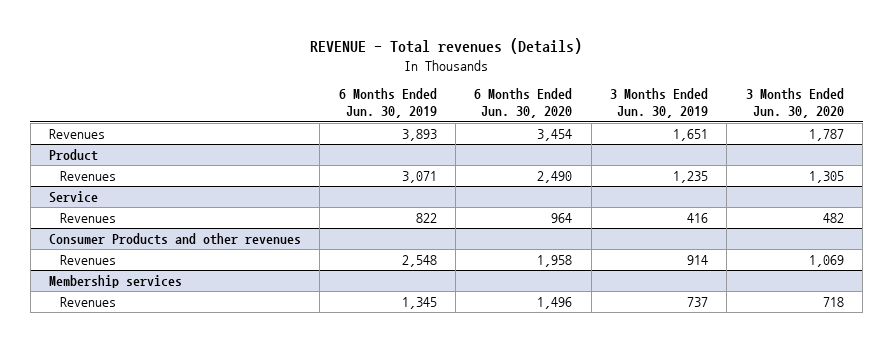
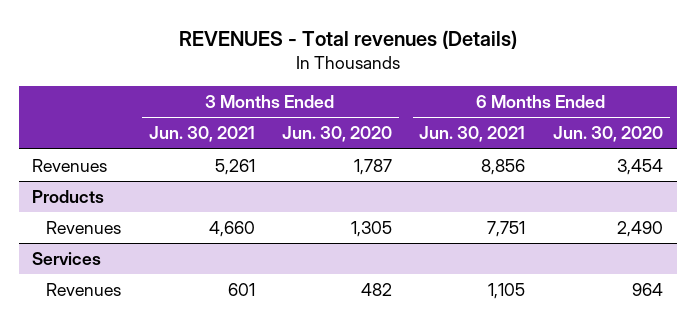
- REVENUE - Total revenues (Details)
+ REVENUES - Total revenues (Details)
- | 6 Months Ended Jun. 30, 2019 | 6 Months Ended Jun. 30, 2020 | 3 Months Ended Jun. 30, 2019 | 3 Months Ended Jun. 30, 2020
+ | 3 Months Ended Jun. 30, 2021 | 3 Months Ended Jun. 30, 2020 | 6 Months Ended Jun. 30, 2021 | 6 Months Ended Jun. 30, 2020
- Product
+ Products
- Service
+ Services
- Consumer Products and other revenues
- Revenues | 2,548 | 1,958 | 914 | 1,069
- Membership services
- Revenues | 1,345 | 1,496 | 737 | 718

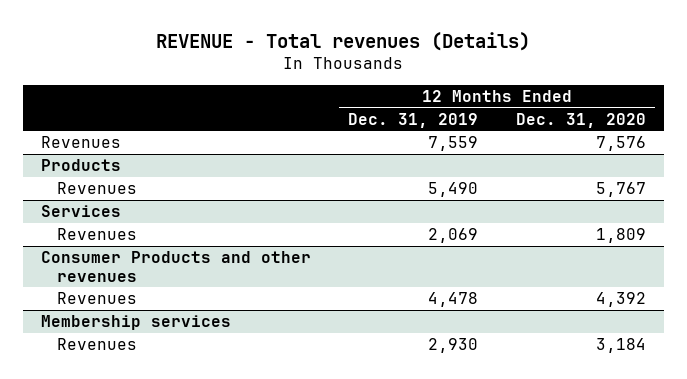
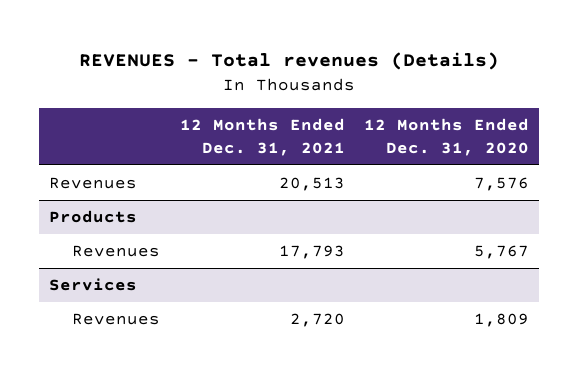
- REVENUE - Total revenues (Details)
+ REVENUES - Total revenues (Details)
- | 12 Months Ended Dec. 31, 2019 | 12 Months Ended Dec. 31, 2020
+ | 12 Months Ended Dec. 31, 2021 | 12 Months Ended Dec. 31, 2020
- Consumer Products and other revenues
- Revenues | 4,478 | 4,392
- Membership services
- Revenues | 2,930 | 3,184

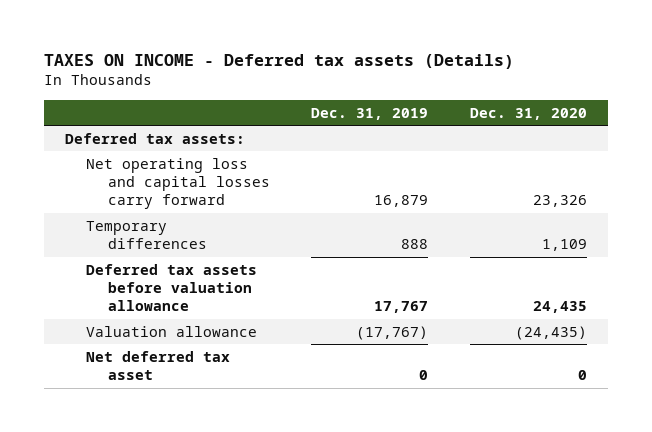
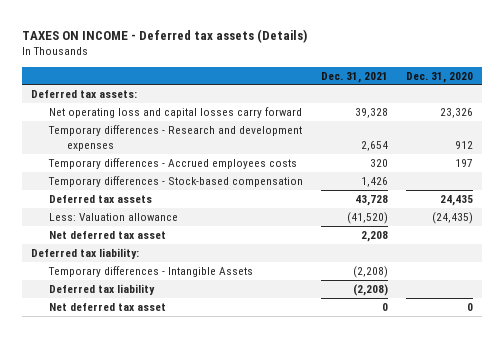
- | Dec. 31, 2019 | Dec. 31, 2020
+ | Dec. 31, 2021 | Dec. 31, 2020
- Temporary differences | 888 | 1,109
- Deferred tax assets before valuation allowance | 17,767 | 24,435
- Valuation allowance | (17,767) | (24,435)
+ Temporary differences - Research and development expenses | 2,654 | 912
+ Temporary differences - Accrued employees costs | 320 | 197
+ Temporary differences - Stock-based compensation | 1,426 |
+ Deferred tax assets | 43,728 | 24,435
+ Less: Valuation allowance | (41,520) | (24,435)
+ Net deferred tax asset | 2,208 |
+ Deferred tax liability:
+ Temporary differences - Intangible Assets | (2,208) |
+ Deferred tax liability | (2,208) |

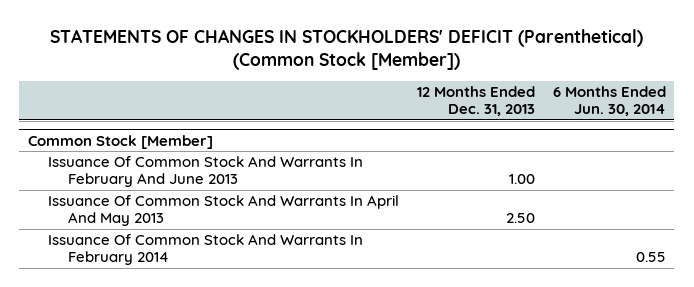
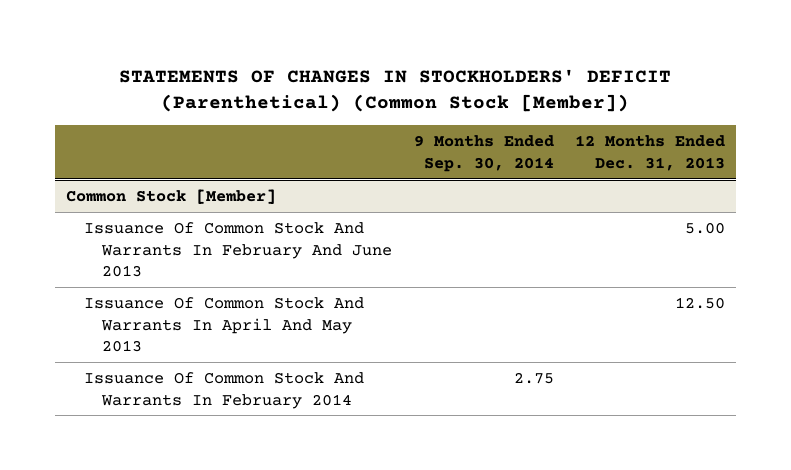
- | 12 Months Ended Dec. 31, 2013 | 6 Months Ended Jun. 30, 2014
+ | 9 Months Ended Sep. 30, 2014 | 12 Months Ended Dec. 31, 2013
@ Common Stock [Member]
- Issuance Of Common Stock And Warrants In February And June 2013 | 1.00 |
- Issuance Of Common Stock And Warrants In April And May 2013 | 2.50 |
+ Issuance Of Common Stock And Warrants In February And June 2013 | | 5.00
+ Issuance Of Common Stock And Warrants In April And May 2013 | | 12.50

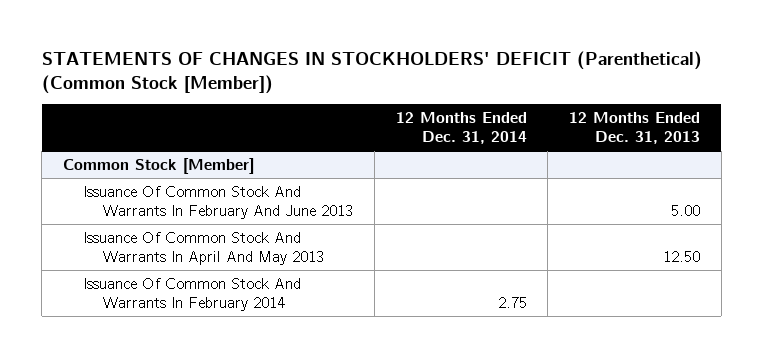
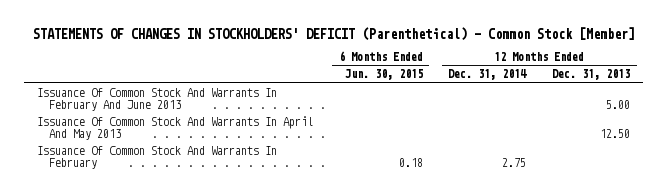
- STATEMENTS OF CHANGES IN STOCKHOLDERS' DEFICIT (Parenthetical) (Common Stock [Member])
+ STATEMENTS OF CHANGES IN STOCKHOLDERS' DEFICIT (Parenthetical) - Common Stock [Member]
- | 12 Months Ended Dec. 31, 2014 | 12 Months Ended Dec. 31, 2013
+ | 6 Months Ended Jun. 30, 2015 | 12 Months Ended Dec. 31, 2014 | 12 Months Ended Dec. 31, 2013
- Common Stock [Member]
- Issuance Of Common Stock And Warrants In February 2014 | 2.75 |
+ Issuance Of Common Stock And Warrants In February | 0.18 | 2.75 |

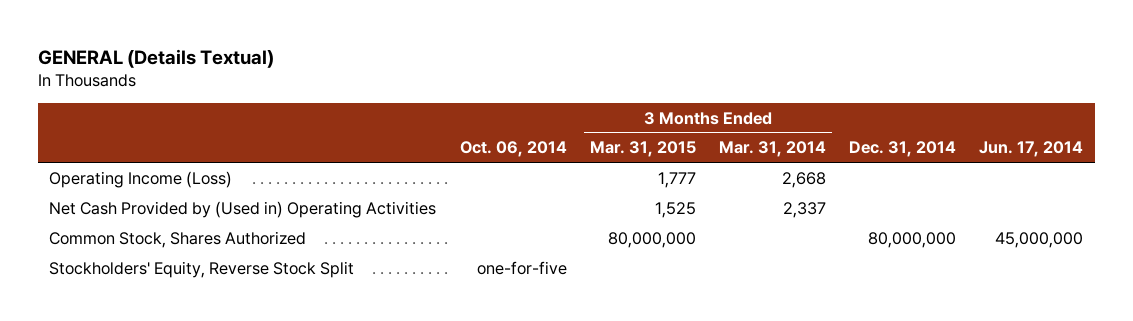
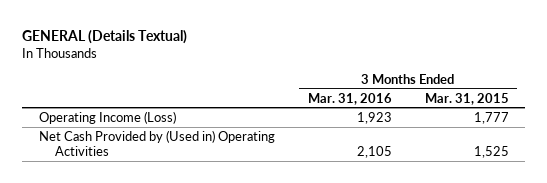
- | Oct. 06, 2014 | 3 Months Ended Mar. 31, 2015 | 3 Months Ended Mar. 31, 2014 | Dec. 31, 2014 | Jun. 17, 2014
+ | 3 Months Ended Mar. 31, 2016 | 3 Months Ended Mar. 31, 2015
- Common Stock, Shares Authorized | | 80,000,000 | | 80,000,000 | 45,000,000
- Stockholders' Equity, Reverse Stock Split | one-for-five | | | |

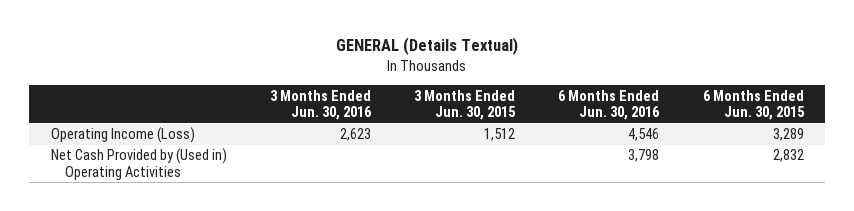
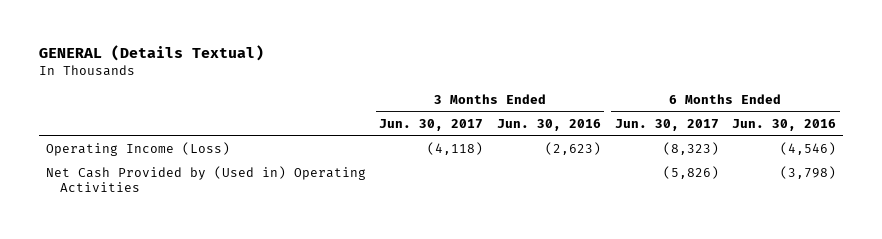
- | 3 Months Ended Jun. 30, 2016 | 3 Months Ended Jun. 30, 2015 | 6 Months Ended Jun. 30, 2016 | 6 Months Ended Jun. 30, 2015
+ | 3 Months Ended Jun. 30, 2017 | 3 Months Ended Jun. 30, 2016 | 6 Months Ended Jun. 30, 2017 | 6 Months Ended Jun. 30, 2016
- Operating Income (Loss) | 2,623 | 1,512 | 4,546 | 3,289
- Net Cash Provided by (Used in) Operating Activities | | | 3,798 | 2,832
+ Operating Income (Loss) | (4,118) | (2,623) | (8,323) | (4,546)
+ Net Cash Provided by (Used in) Operating Activities | | | (5,826) | (3,798)

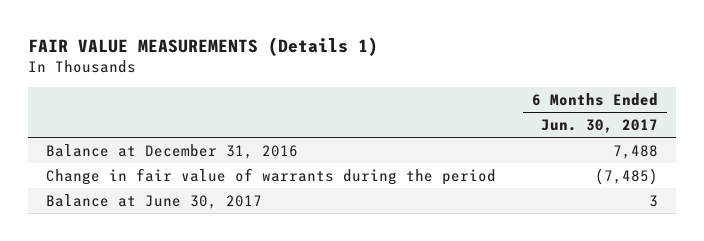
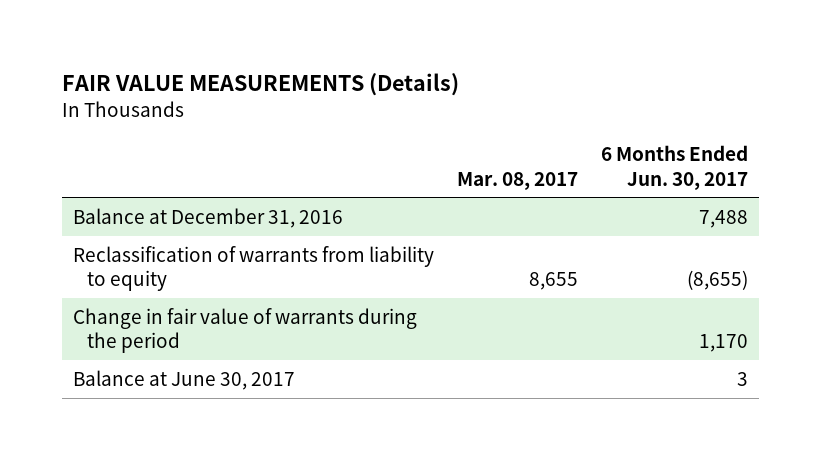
- FAIR VALUE MEASUREMENTS (Details 1)
+ FAIR VALUE MEASUREMENTS (Details)
- | 6 Months Ended Jun. 30, 2017
+ | Mar. 08, 2017 | 6 Months Ended Jun. 30, 2017
- Change in fair value of warrants during the period | (7,485)
+ Reclassification of warrants from liability to equity | 8,655 | (8,655)
+ Change in fair value of warrants during the period | | 1,170

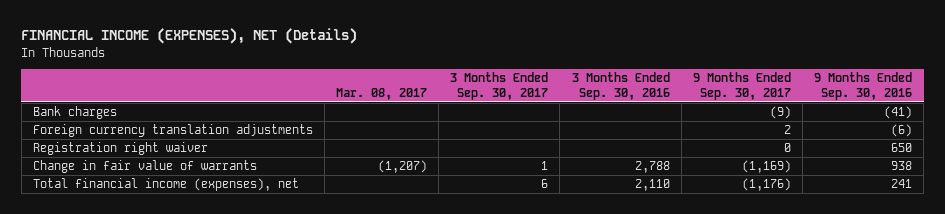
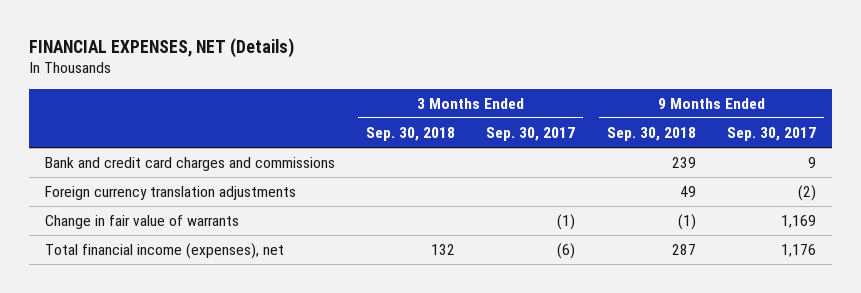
- FINANCIAL INCOME (EXPENSES), NET (Details)
+ FINANCIAL EXPENSES, NET (Details)
- | Mar. 08, 2017 | 3 Months Ended Sep. 30, 2017 | 3 Months Ended Sep. 30, 2016 | 9 Months Ended Sep. 30, 2017 | 9 Months Ended Sep. 30, 2016
+ | 3 Months Ended Sep. 30, 2018 | 3 Months Ended Sep. 30, 2017 | 9 Months Ended Sep. 30, 2018 | 9 Months Ended Sep. 30, 2017
- Bank charges | | | | (9) | (41)
- Foreign currency translation adjustments | | | | 2 | (6)
- Registration right waiver | | | | 0 | 650
- Change in fair value of warrants | (1,207) | 1 | 2,788 | (1,169) | 938
- Total financial income (expenses), net | | 6 | 2,110 | (1,176) | 241
+ Bank and credit card charges and commissions | | | 239 | 9
+ Foreign currency translation adjustments | | | 49 | (2)
+ Change in fair value of warrants | | (1) | (1) | 1,169
+ Total financial income (expenses), net | 132 | (6) | 287 | 1,176

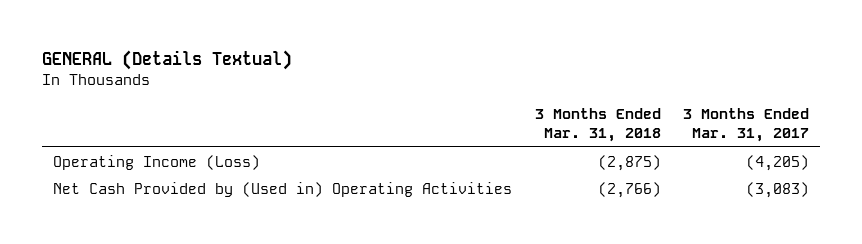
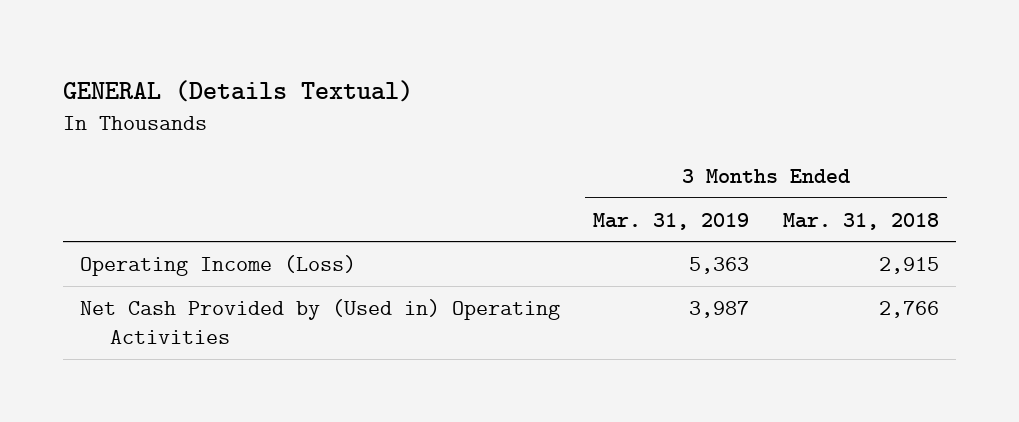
- | 3 Months Ended Mar. 31, 2018 | 3 Months Ended Mar. 31, 2017
+ | 3 Months Ended Mar. 31, 2019 | 3 Months Ended Mar. 31, 2018
- Operating Income (Loss) | (2,875) | (4,205)
- Net Cash Provided by (Used in) Operating Activities | (2,766) | (3,083)
+ Operating Income (Loss) | 5,363 | 2,915
+ Net Cash Provided by (Used in) Operating Activities | 3,987 | 2,766

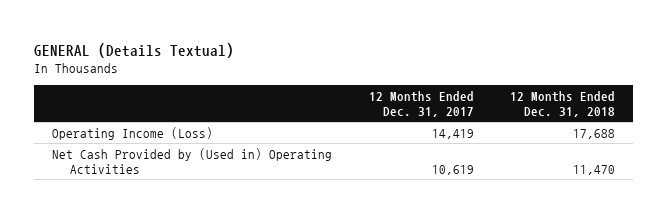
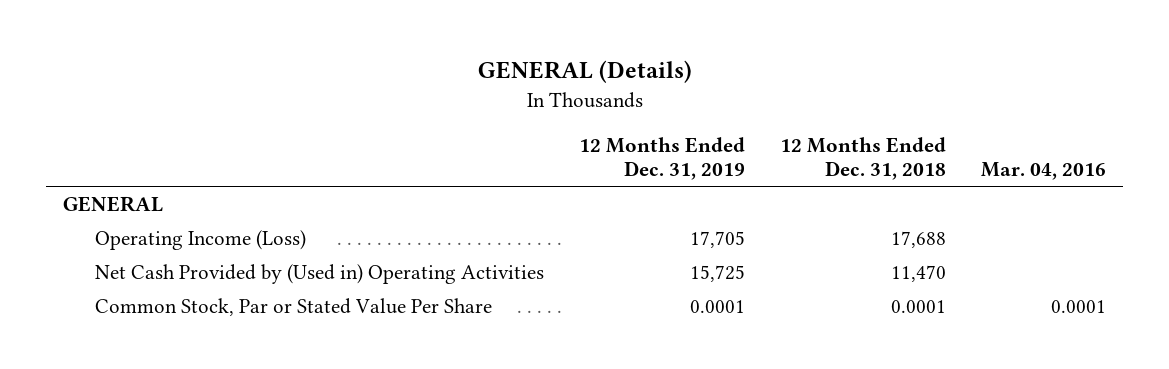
- GENERAL (Details Textual)
+ GENERAL (Details)
- | 12 Months Ended Dec. 31, 2017 | 12 Months Ended Dec. 31, 2018
+ | 12 Months Ended Dec. 31, 2019 | 12 Months Ended Dec. 31, 2018 | Mar. 04, 2016
+ GENERAL
+ Common Stock, Par or Stated Value Per Share | 0.0001 | 0.0001 | 0.0001

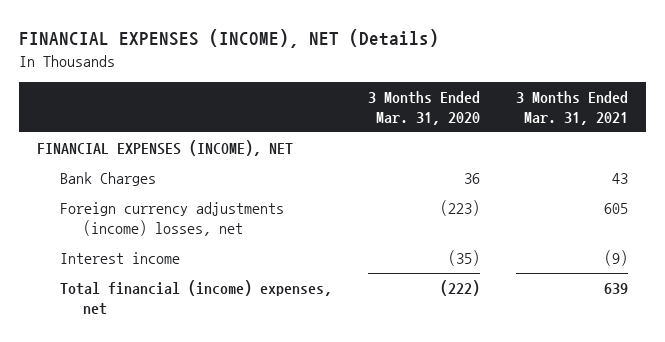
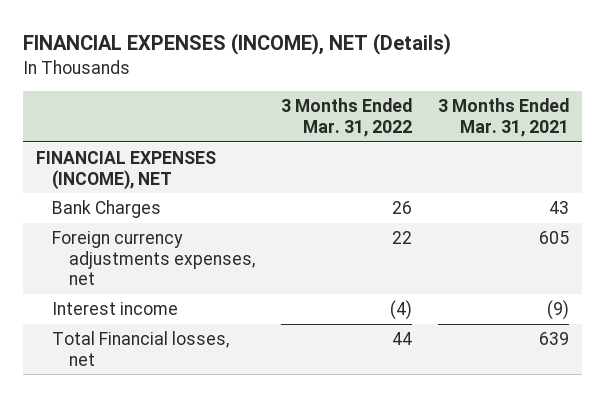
- | 3 Months Ended Mar. 31, 2020 | 3 Months Ended Mar. 31, 2021
+ | 3 Months Ended Mar. 31, 2022 | 3 Months Ended Mar. 31, 2021
- Foreign currency adjustments (income) losses, net | (223) | 605
+ Foreign currency adjustments expenses, net | 22 | 605
- Total financial (income) expenses, net | (222) | 639
+ Total Financial losses, net | 44 | 639

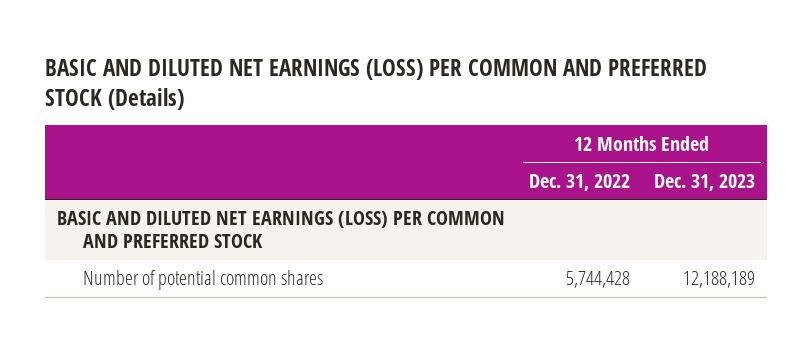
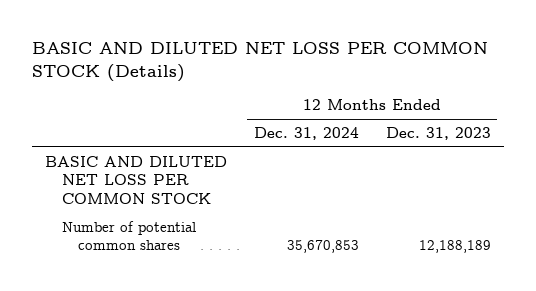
- BASIC AND DILUTED NET EARNINGS (LOSS) PER COMMON AND PREFERRED STOCK (Details)
+ BASIC AND DILUTED NET LOSS PER COMMON STOCK (Details)
- | 12 Months Ended Dec. 31, 2022 | 12 Months Ended Dec. 31, 2023
+ | 12 Months Ended Dec. 31, 2024 | 12 Months Ended Dec. 31, 2023
- BASIC AND DILUTED NET EARNINGS (LOSS) PER COMMON AND PREFERRED STOCK
+ BASIC AND DILUTED NET LOSS PER COMMON STOCK

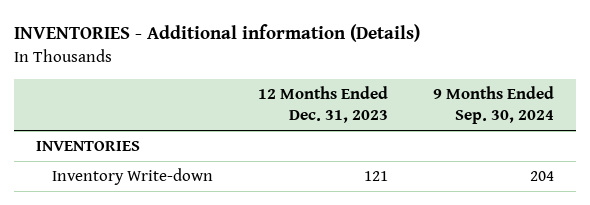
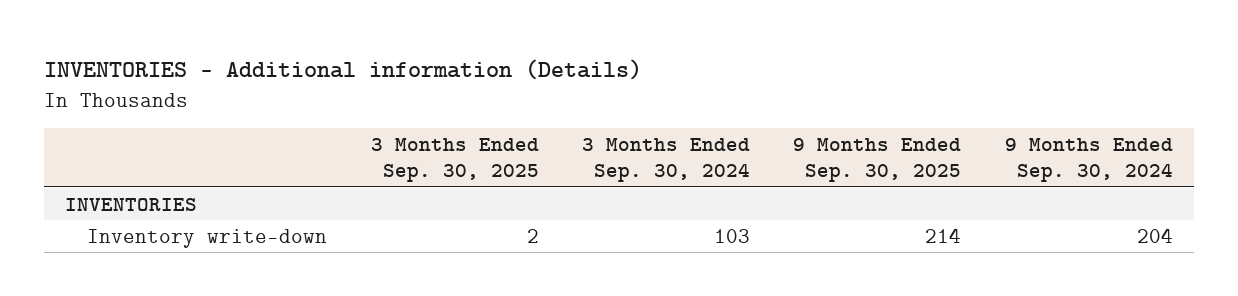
- | 12 Months Ended Dec. 31, 2023 | 9 Months Ended Sep. 30, 2024
+ | 3 Months Ended Sep. 30, 2025 | 3 Months Ended Sep. 30, 2024 | 9 Months Ended Sep. 30, 2025 | 9 Months Ended Sep. 30, 2024
- Inventory Write-down | 121 | 204
+ Inventory write-down | 2 | 103 | 214 | 204

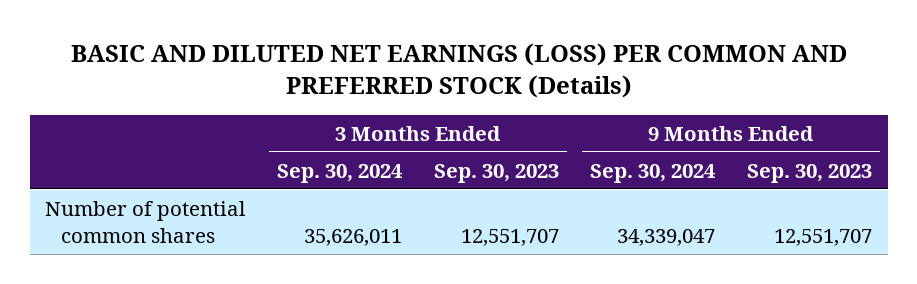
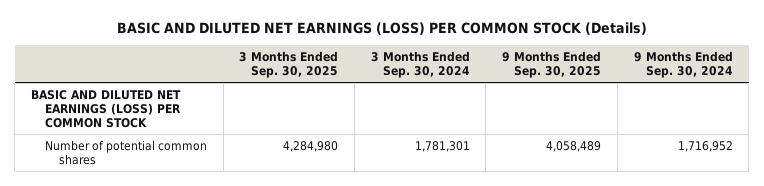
- BASIC AND DILUTED NET EARNINGS (LOSS) PER COMMON AND PREFERRED STOCK (Details)
+ BASIC AND DILUTED NET EARNINGS (LOSS) PER COMMON STOCK (Details)
- | 3 Months Ended Sep. 30, 2024 | 3 Months Ended Sep. 30, 2023 | 9 Months Ended Sep. 30, 2024 | 9 Months Ended Sep. 30, 2023
+ | 3 Months Ended Sep. 30, 2025 | 3 Months Ended Sep. 30, 2024 | 9 Months Ended Sep. 30, 2025 | 9 Months Ended Sep. 30, 2024
- Number of potential common shares | 35,626,011 | 12,551,707 | 34,339,047 | 12,551,707
+ BASIC AND DILUTED NET EARNINGS (LOSS) PER COMMON STOCK
+ Number of potential common shares | 4,284,980 | 1,781,301 | 4,058,489 | 1,716,952

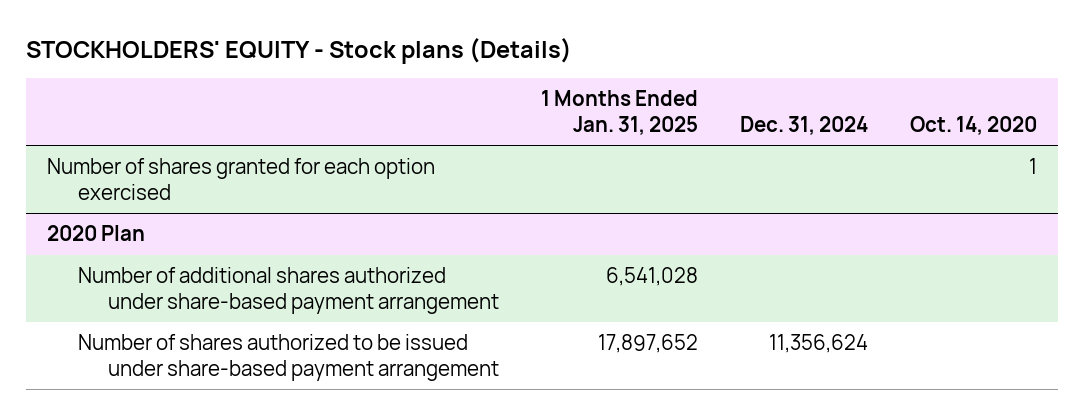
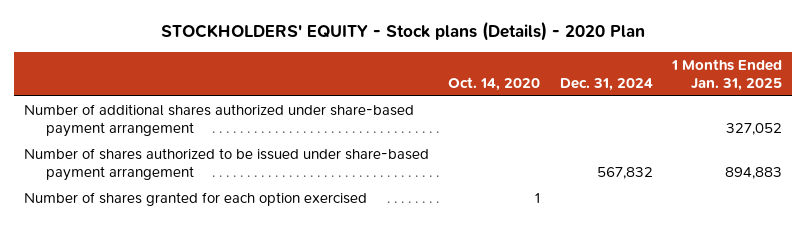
- STOCKHOLDERS' EQUITY - Stock plans (Details)
+ STOCKHOLDERS' EQUITY - Stock plans (Details) - 2020 Plan
- | 1 Months Ended Jan. 31, 2025 | Dec. 31, 2024 | Oct. 14, 2020
+ | Oct. 14, 2020 | Dec. 31, 2024 | 1 Months Ended Jan. 31, 2025
+ Number of additional shares authorized under share-based payment arrangement | | | 327,052
+ Number of shares authorized to be issued under share-based payment arrangement | | 567,832 | 894,883
- 2020 Plan
- Number of additional shares authorized under share-based payment arrangement | 6,541,028 | |
- Number of shares authorized to be issued under share-based payment arrangement | 17,897,652 | 11,356,624 |

